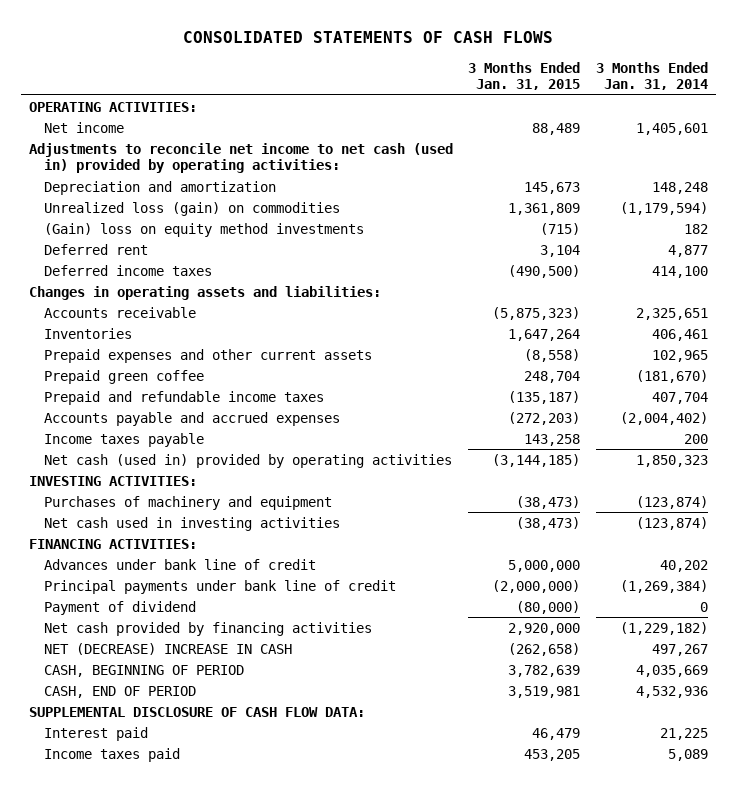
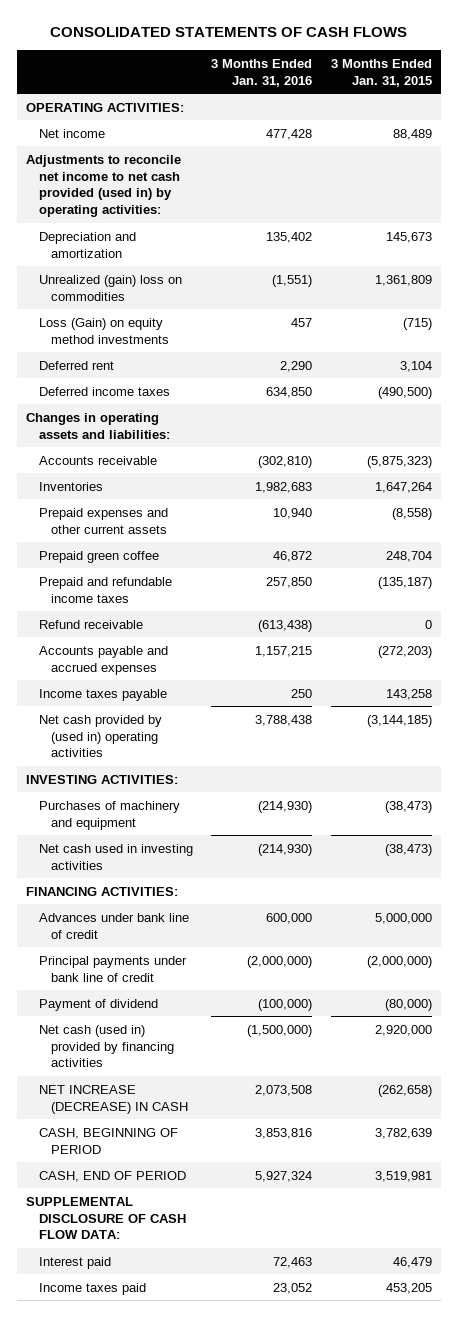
- | 3 Months Ended Jan. 31, 2015 | 3 Months Ended Jan. 31, 2014
+ | 3 Months Ended Jan. 31, 2016 | 3 Months Ended Jan. 31, 2015
- Adjustments to reconcile net income to net cash (used in) provided by operating activities:
+ Adjustments to reconcile net income to net cash provided (used in) by operating activities:
- Unrealized loss (gain) on commodities | 1,361,809 | (1,179,594)
- (Gain) loss on equity method investments | (715) | 182
+ Unrealized (gain) loss on commodities | (1,551) | 1,361,809
+ Loss (Gain) on equity method investments | 457 | (715)
+ Refund receivable | (613,438) | 0
- Net cash (used in) provided by operating activities | (3,144,185) | 1,850,323
+ Net cash provided by (used in) operating activities | 3,788,438 | (3,144,185)
- Net cash provided by financing activities | 2,920,000 | (1,229,182)
- NET (DECREASE) INCREASE IN CASH | (262,658) | 497,267
+ Net cash (used in) provided by financing activities | (1,500,000) | 2,920,000
+ NET INCREASE (DECREASE) IN CASH | 2,073,508 | (262,658)

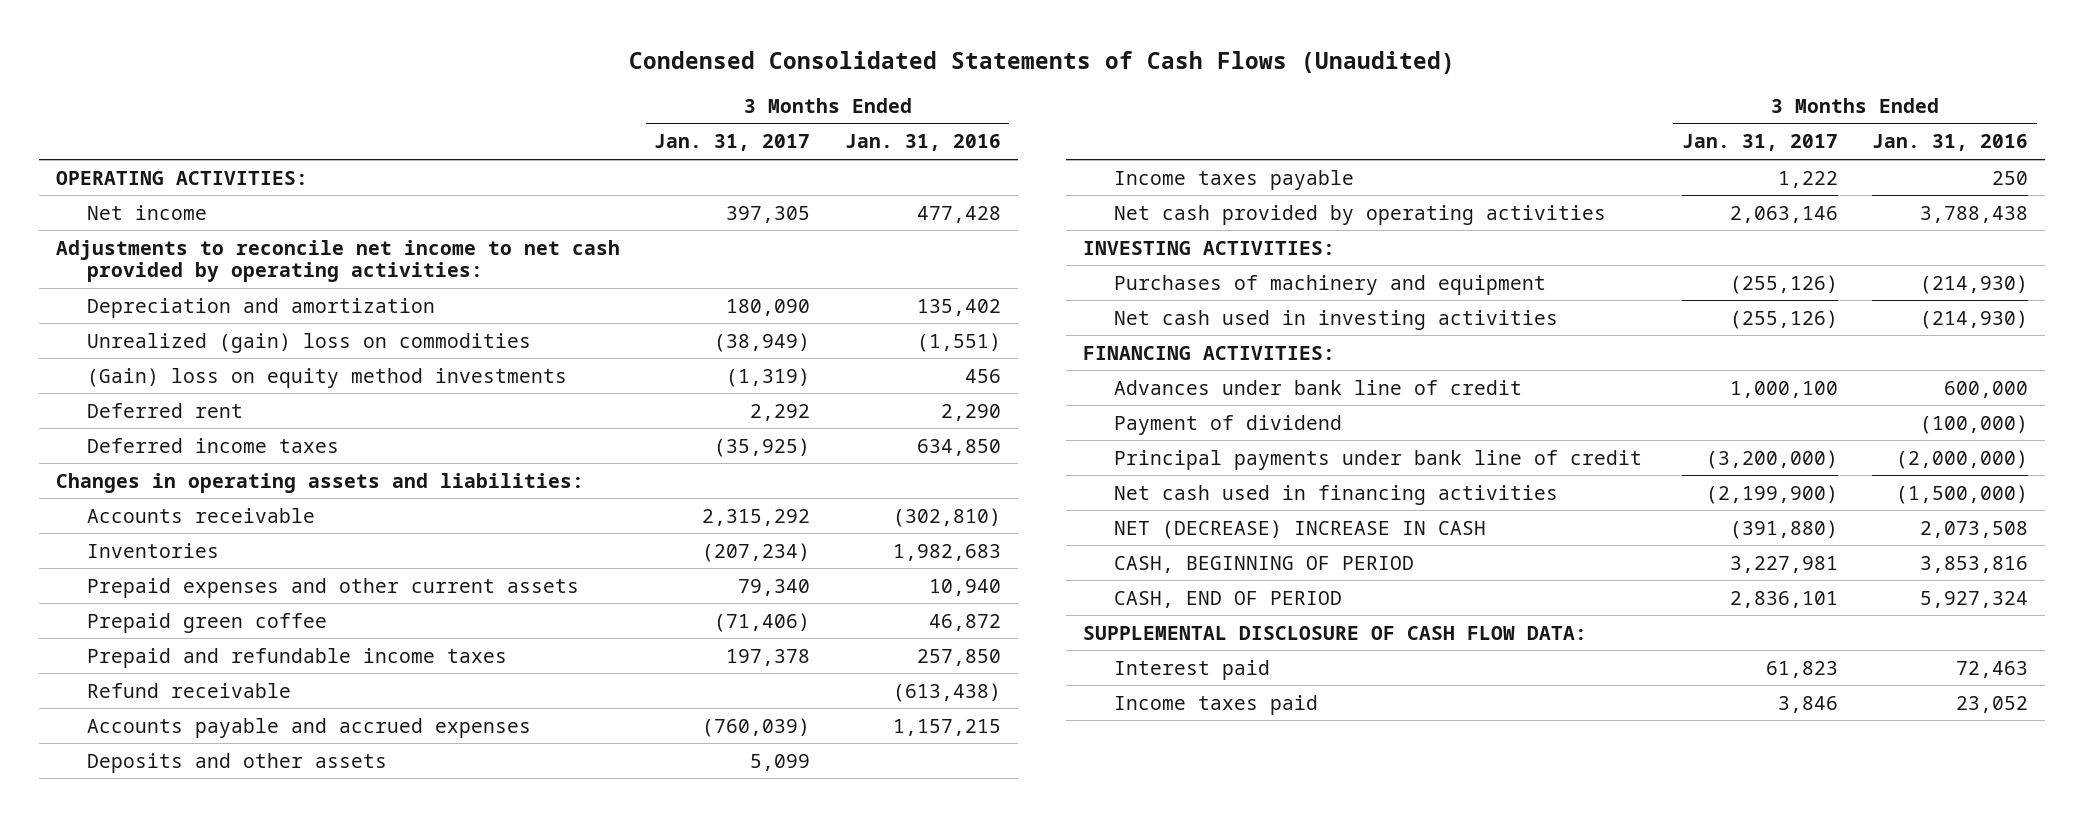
- CONSOLIDATED STATEMENTS OF CASH FLOWS
+ Condensed Consolidated Statements of Cash Flows (Unaudited)
- | 3 Months Ended Jan. 31, 2016 | 3 Months Ended Jan. 31, 2015
+ | 3 Months Ended Jan. 31, 2017 | 3 Months Ended Jan. 31, 2016
- Adjustments to reconcile net income to net cash provided (used in) by operating activities:
+ Adjustments to reconcile net income to net cash provided by operating activities:
- Loss (Gain) on equity method investments | 457 | (715)
+ (Gain) loss on equity method investments | (1,319) | 456
+ Deposits and other assets | 5,099 |
- Net cash provided by (used in) operating activities | 3,788,438 | (3,144,185)
+ Net cash provided by operating activities | 2,063,146 | 3,788,438
- Net cash (used in) provided by financing activities | (1,500,000) | 2,920,000
- NET INCREASE (DECREASE) IN CASH | 2,073,508 | (262,658)
moved down: Principal payments under bank line of credit | (3,200,000) | (2,000,000)
+ Net cash used in financing activities | (2,199,900) | (1,500,000)
+ NET (DECREASE) INCREASE IN CASH | (391,880) | 2,073,508

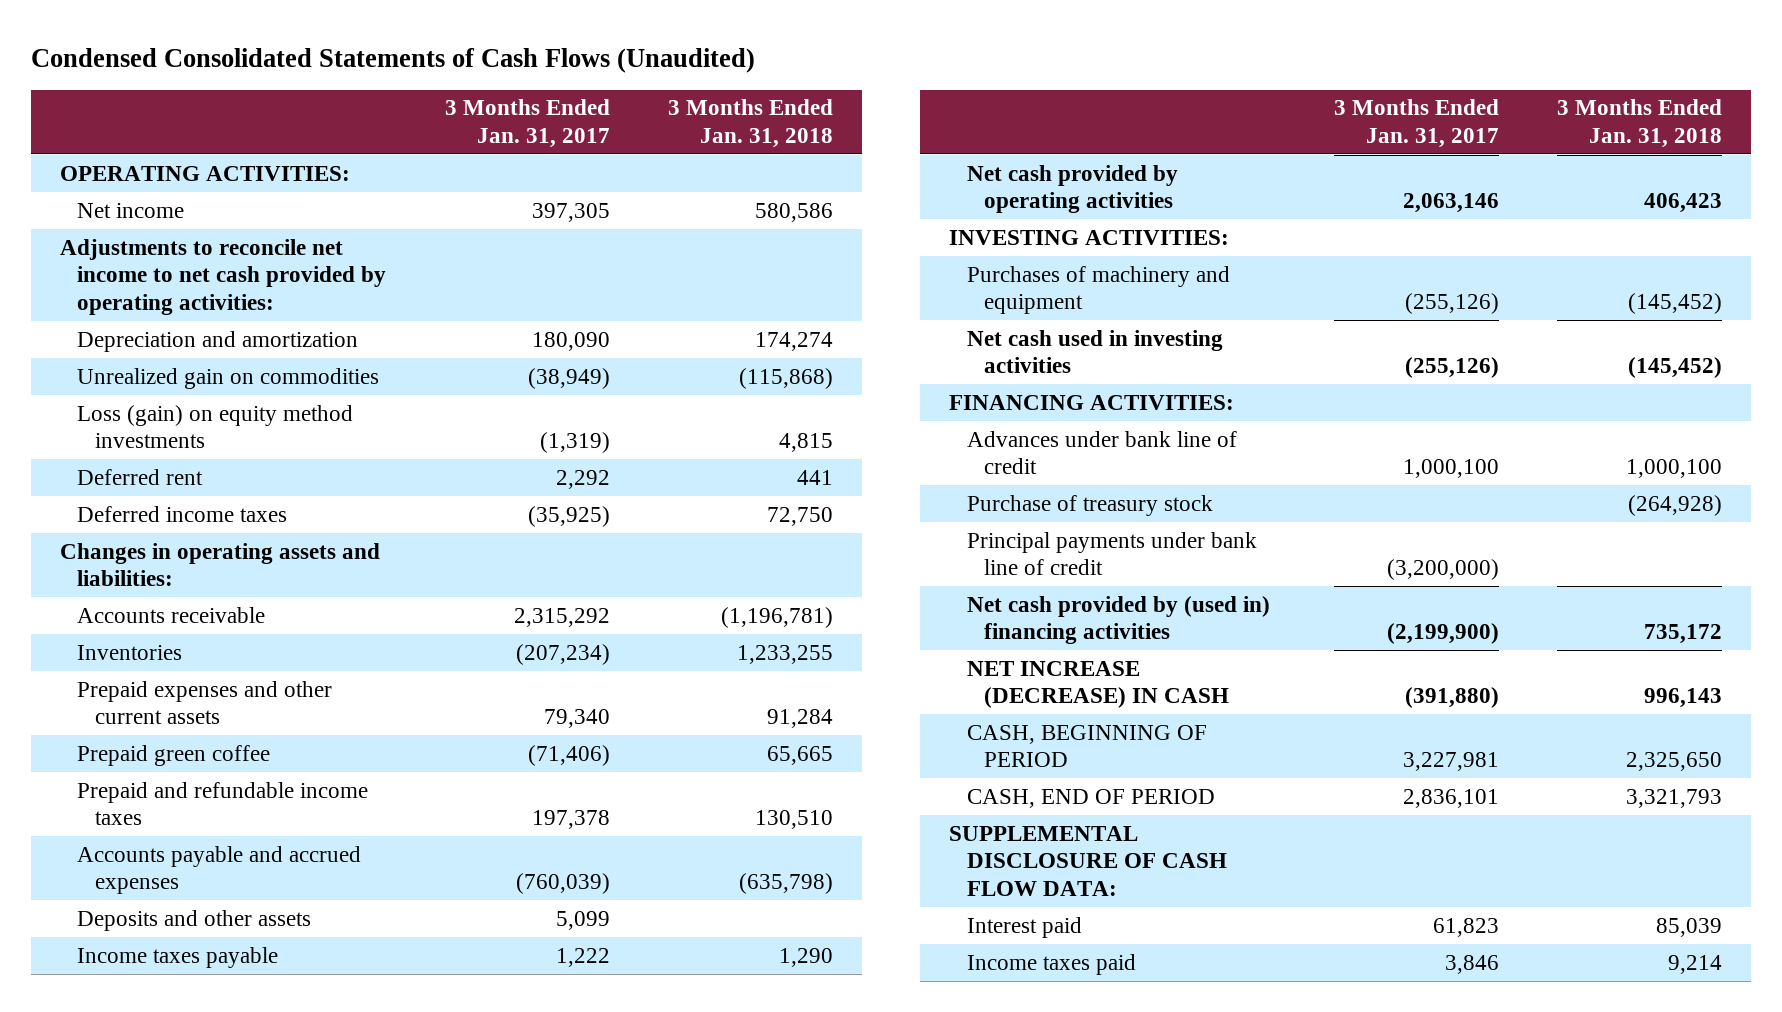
- | 3 Months Ended Jan. 31, 2017 | 3 Months Ended Jan. 31, 2016
+ | 3 Months Ended Jan. 31, 2017 | 3 Months Ended Jan. 31, 2018
- Unrealized (gain) loss on commodities | (38,949) | (1,551)
- (Gain) loss on equity method investments | (1,319) | 456
+ Unrealized gain on commodities | (38,949) | (115,868)
+ Loss (gain) on equity method investments | (1,319) | 4,815
- Refund receivable | | (613,438)
- Payment of dividend | | (100,000)
+ Purchase of treasury stock | | (264,928)
- Net cash used in financing activities | (2,199,900) | (1,500,000)
- NET (DECREASE) INCREASE IN CASH | (391,880) | 2,073,508
+ Net cash provided by (used in) financing activities | (2,199,900) | 735,172
+ NET INCREASE (DECREASE) IN CASH | (391,880) | 996,143

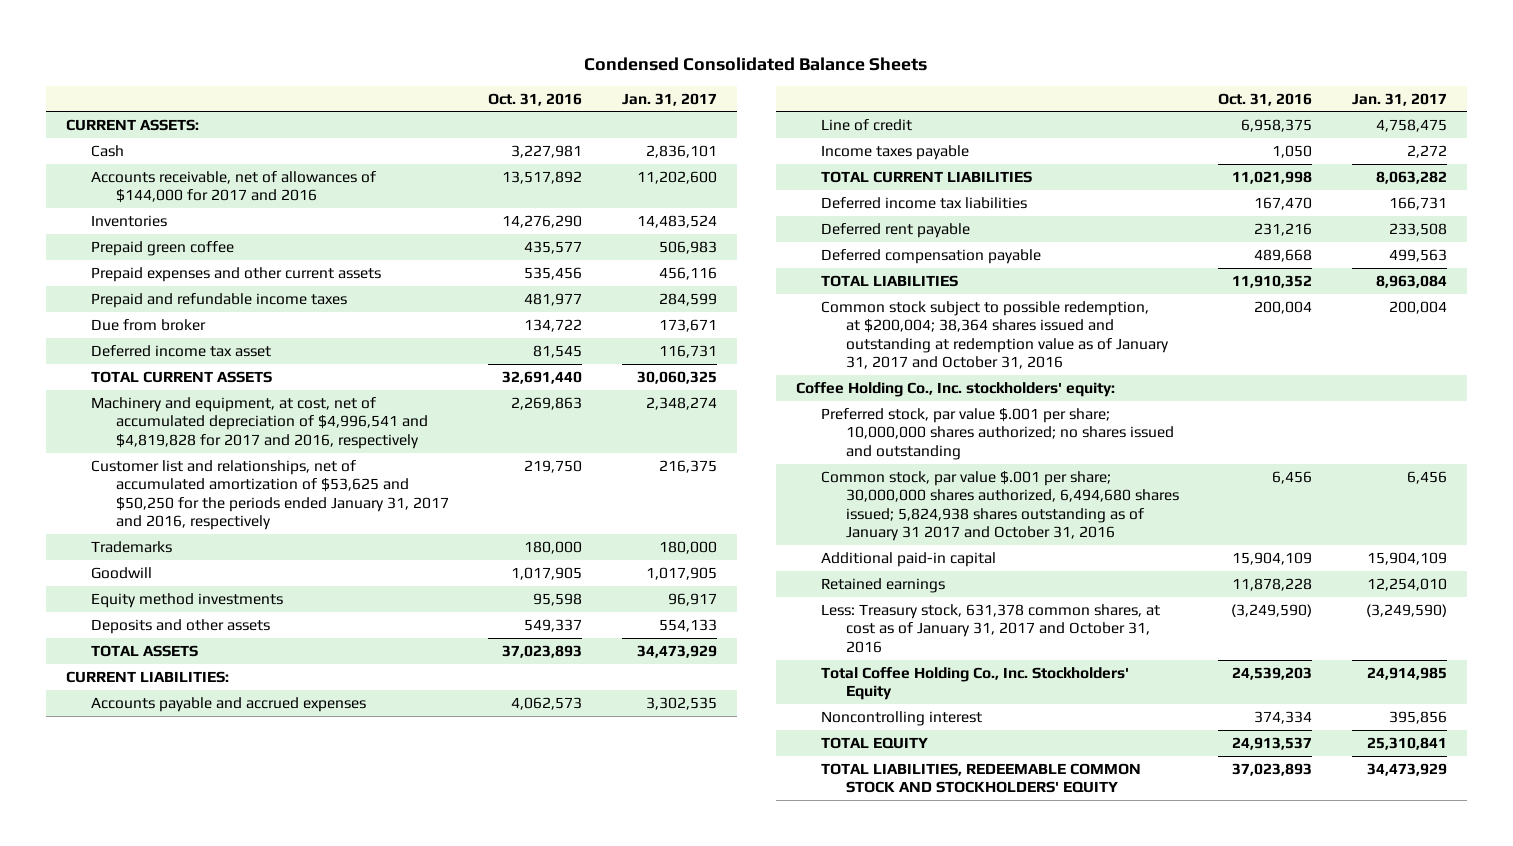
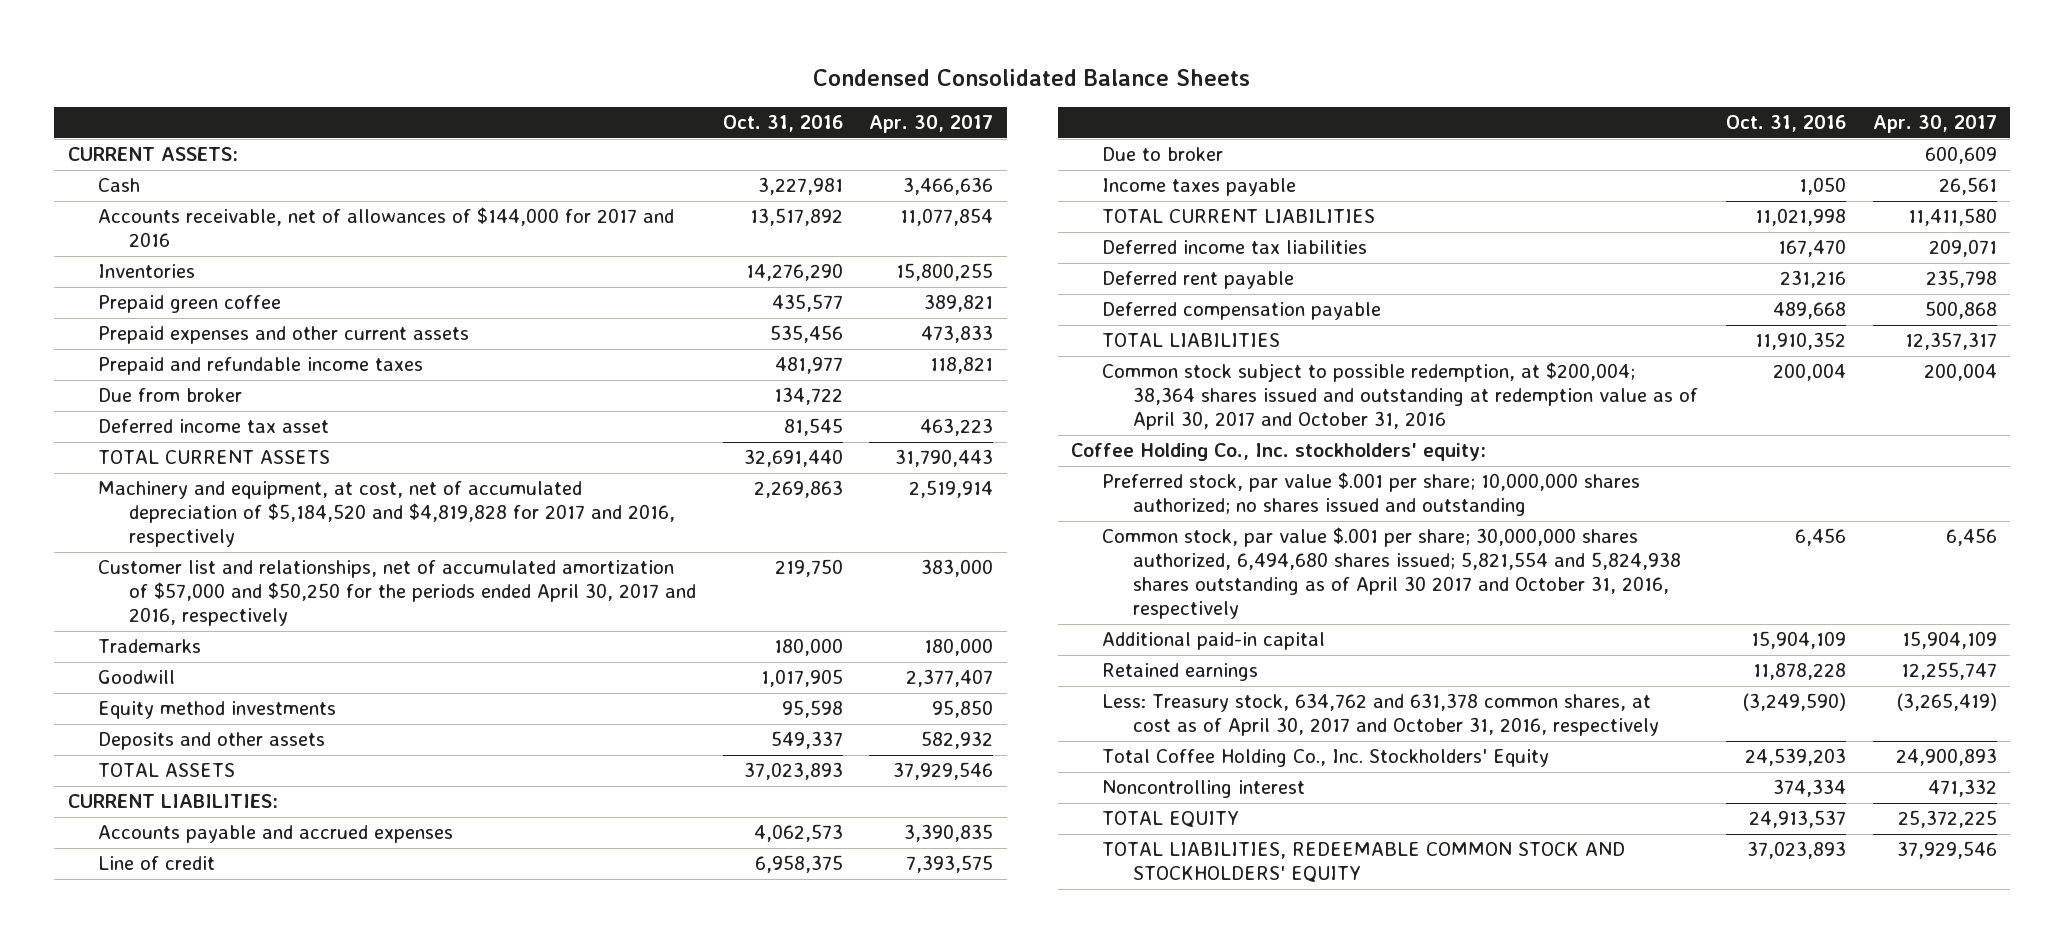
- | Oct. 31, 2016 | Jan. 31, 2017
+ | Oct. 31, 2016 | Apr. 30, 2017
- Machinery and equipment, at cost, net of accumulated depreciation of $4,996,541 and $4,819,828 for 2017 and 2016, respectively | 2,269,863 | 2,348,274
- Customer list and relationships, net of accumulated amortization of $53,625 and $50,250 for the periods ended January 31, 2017 and 2016, respectively | 219,750 | 216,375
+ Machinery and equipment, at cost, net of accumulated depreciation of $5,184,520 and $4,819,828 for 2017 and 2016, respectively | 2,269,863 | 2,519,914
+ Customer list and relationships, net of accumulated amortization of $57,000 and $50,250 for the periods ended April 30, 2017 and 2016, respectively | 219,750 | 383,000
+ Due to broker | | 600,609
- Common stock subject to possible redemption, at $200,004; 38,364 shares issued and outstanding at redemption value as of January 31, 2017 and October 31, 2016 | 200,004 | 200,004
+ Common stock subject to possible redemption, at $200,004; 38,364 shares issued and outstanding at redemption value as of April 30, 2017 and October 31, 2016 | 200,004 | 200,004
- Common stock, par value $.001 per share; 30,000,000 shares authorized, 6,494,680 shares issued; 5,824,938 shares outstanding as of January 31 2017 and October 31, 2016 | 6,456 | 6,456
+ Common stock, par value $.001 per share; 30,000,000 shares authorized, 6,494,680 shares issued; 5,821,554 and 5,824,938 shares outstanding as of April 30 2017 and October 31, 2016, respectively | 6,456 | 6,456
- Less: Treasury stock, 631,378 common shares, at cost as of January 31, 2017 and October 31, 2016 | (3,249,590) | (3,249,590)
+ Less: Treasury stock, 634,762 and 631,378 common shares, at cost as of April 30, 2017 and October 31, 2016, respectively | (3,249,590) | (3,265,419)

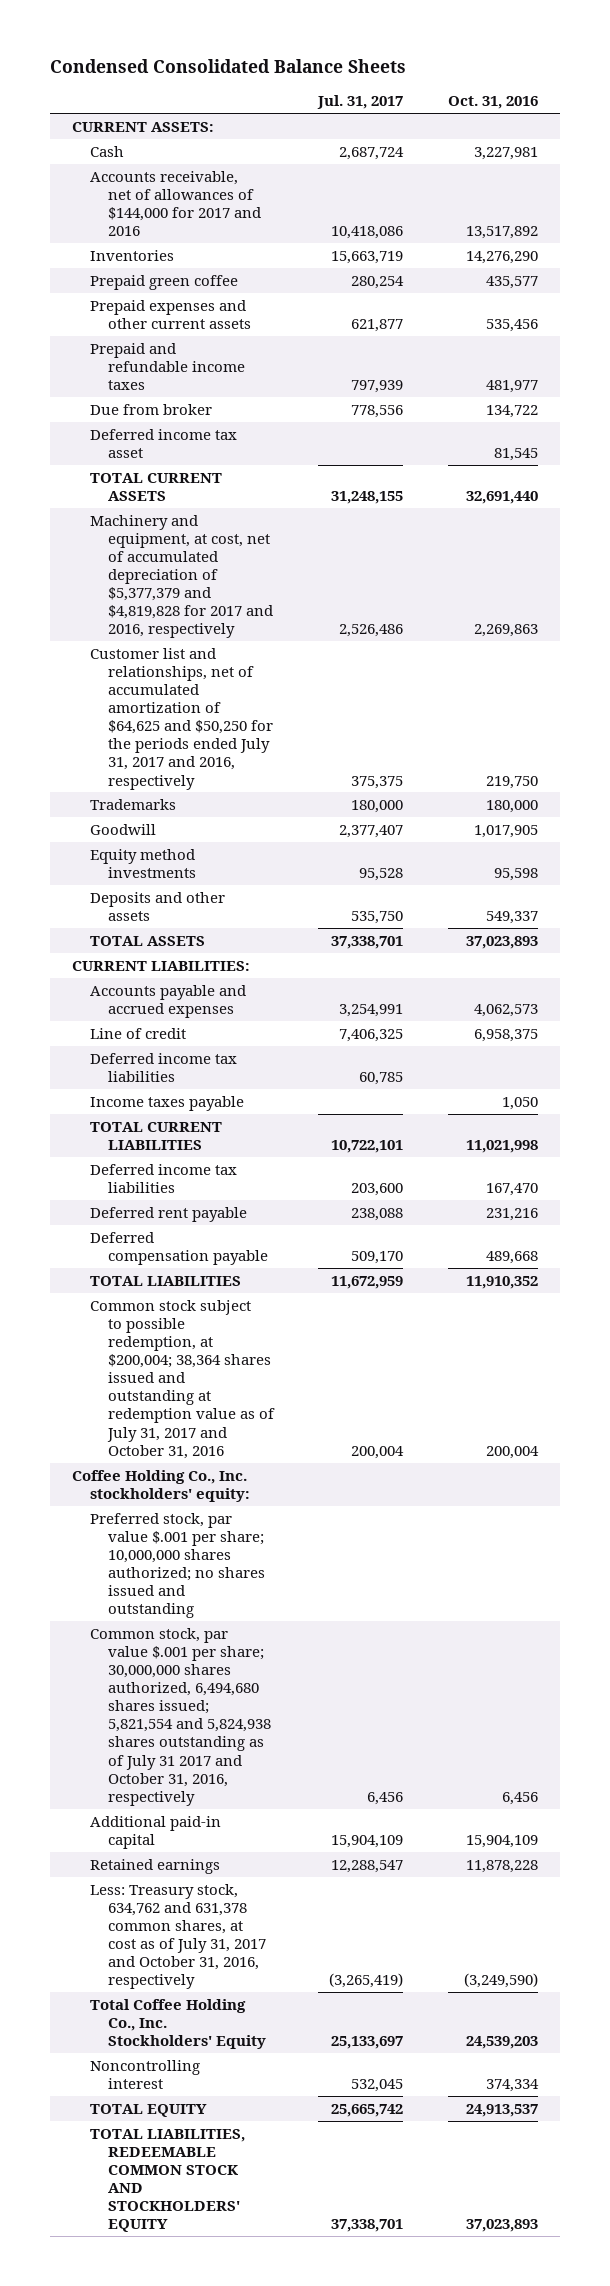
- | Oct. 31, 2016 | Apr. 30, 2017
+ | Jul. 31, 2017 | Oct. 31, 2016
- Machinery and equipment, at cost, net of accumulated depreciation of $5,184,520 and $4,819,828 for 2017 and 2016, respectively | 2,269,863 | 2,519,914
- Customer list and relationships, net of accumulated amortization of $57,000 and $50,250 for the periods ended April 30, 2017 and 2016, respectively | 219,750 | 383,000
+ Machinery and equipment, at cost, net of accumulated depreciation of $5,377,379 and $4,819,828 for 2017 and 2016, respectively | 2,526,486 | 2,269,863
+ Customer list and relationships, net of accumulated amortization of $64,625 and $50,250 for the periods ended July 31, 2017 and 2016, respectively | 375,375 | 219,750
- Due to broker | | 600,609
+ Deferred income tax liabilities | 60,785 |
- Common stock subject to possible redemption, at $200,004; 38,364 shares issued and outstanding at redemption value as of April 30, 2017 and October 31, 2016 | 200,004 | 200,004
+ Common stock subject to possible redemption, at $200,004; 38,364 shares issued and outstanding at redemption value as of July 31, 2017 and October 31, 2016 | 200,004 | 200,004
- Common stock, par value $.001 per share; 30,000,000 shares authorized, 6,494,680 shares issued; 5,821,554 and 5,824,938 shares outstanding as of April 30 2017 and October 31, 2016, respectively | 6,456 | 6,456
+ Common stock, par value $.001 per share; 30,000,000 shares authorized, 6,494,680 shares issued; 5,821,554 and 5,824,938 shares outstanding as of July 31 2017 and October 31, 2016, respectively | 6,456 | 6,456
- Less: Treasury stock, 634,762 and 631,378 common shares, at cost as of April 30, 2017 and October 31, 2016, respectively | (3,249,590) | (3,265,419)
+ Less: Treasury stock, 634,762 and 631,378 common shares, at cost as of July 31, 2017 and October 31, 2016, respectively | (3,265,419) | (3,249,590)

